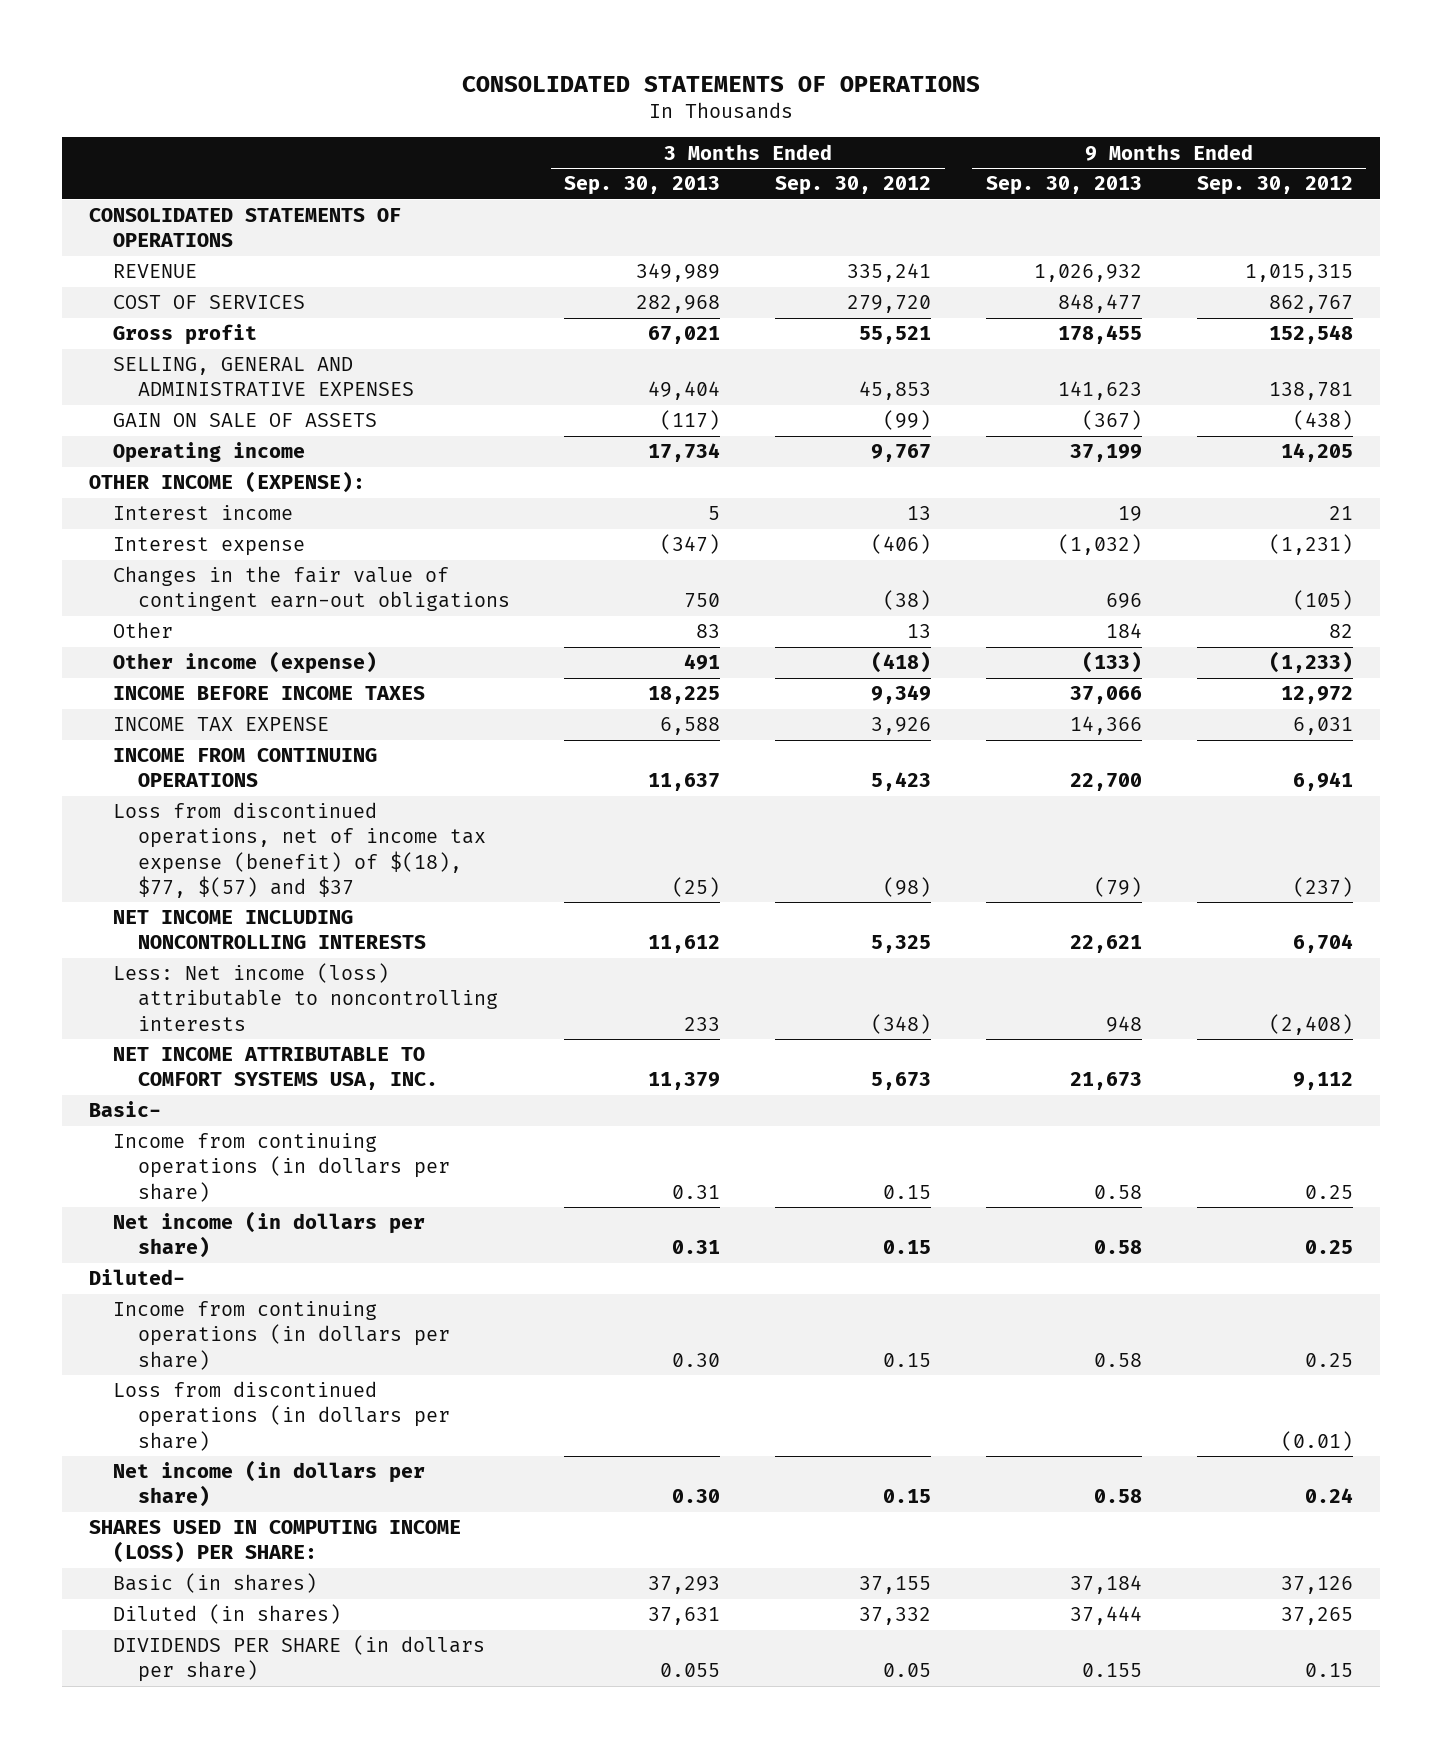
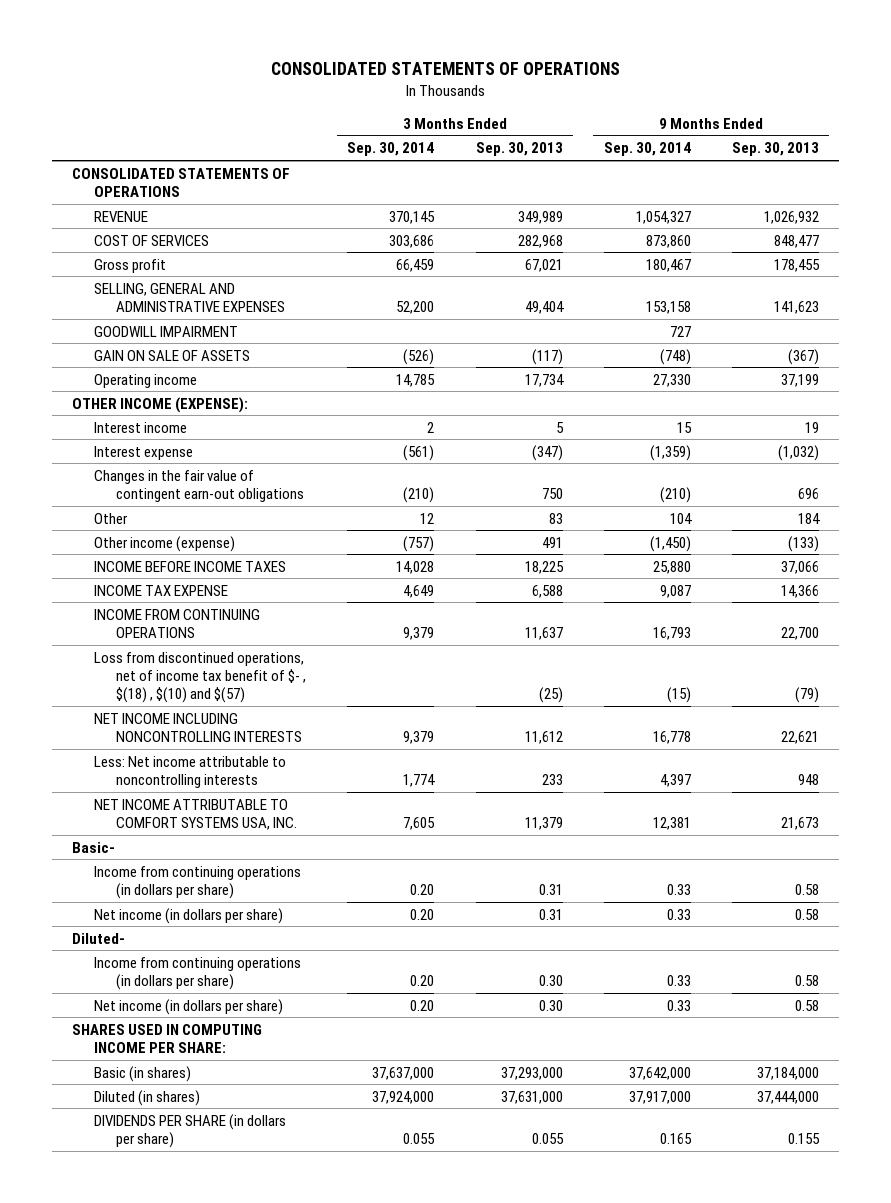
- | 3 Months Ended Sep. 30, 2013 | 3 Months Ended Sep. 30, 2012 | 9 Months Ended Sep. 30, 2013 | 9 Months Ended Sep. 30, 2012
+ | 3 Months Ended Sep. 30, 2014 | 3 Months Ended Sep. 30, 2013 | 9 Months Ended Sep. 30, 2014 | 9 Months Ended Sep. 30, 2013
+ GOODWILL IMPAIRMENT | | | 727 |
- Loss from discontinued operations, net of income tax expense (benefit) of $(18), $77, $(57) and $37 | (25) | (98) | (79) | (237)
+ Loss from discontinued operations, net of income tax benefit of $- , $(18) , $(10) and $(57) | | (25) | (15) | (79)
- Less: Net income (loss) attributable to noncontrolling interests | 233 | (348) | 948 | (2,408)
+ Less: Net income attributable to noncontrolling interests | 1,774 | 233 | 4,397 | 948
- Loss from discontinued operations (in dollars per share) | | | | (0.01)
- SHARES USED IN COMPUTING INCOME (LOSS) PER SHARE:
- Basic (in shares) | 37,293 | 37,155 | 37,184 | 37,126
- Diluted (in shares) | 37,631 | 37,332 | 37,444 | 37,265
+ SHARES USED IN COMPUTING INCOME PER SHARE:
+ Basic (in shares) | 37,637,000 | 37,293,000 | 37,642,000 | 37,184,000
+ Diluted (in shares) | 37,924,000 | 37,631,000 | 37,917,000 | 37,444,000

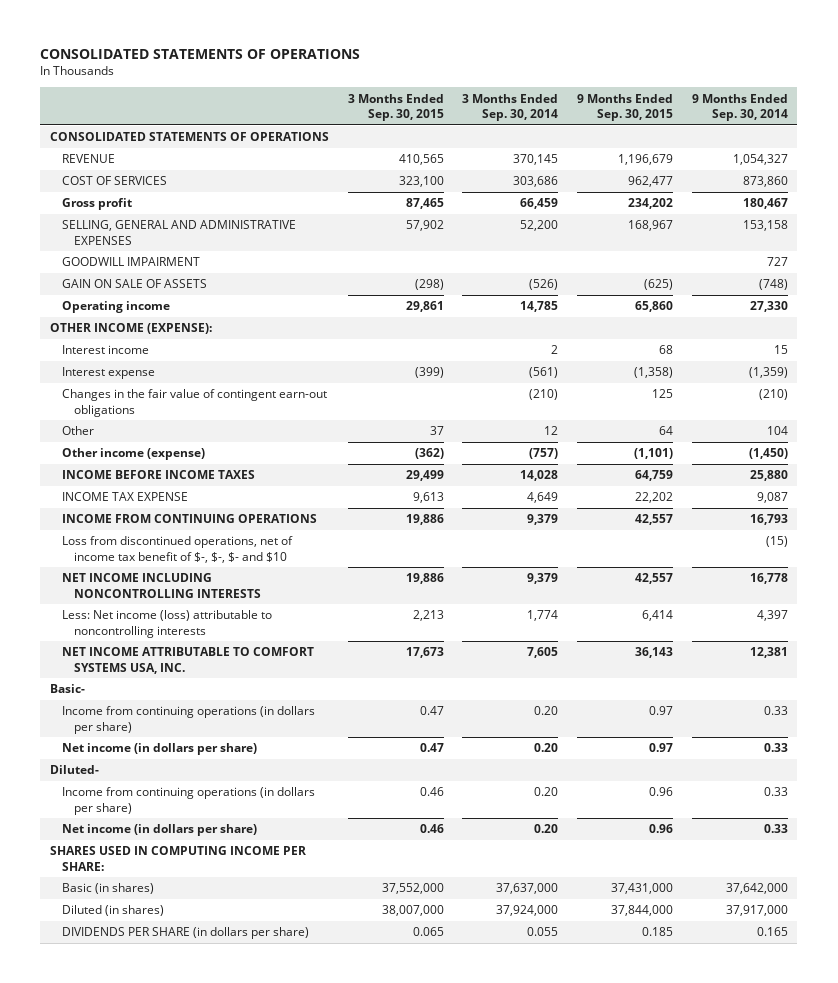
- | 3 Months Ended Sep. 30, 2014 | 3 Months Ended Sep. 30, 2013 | 9 Months Ended Sep. 30, 2014 | 9 Months Ended Sep. 30, 2013
+ | 3 Months Ended Sep. 30, 2015 | 3 Months Ended Sep. 30, 2014 | 9 Months Ended Sep. 30, 2015 | 9 Months Ended Sep. 30, 2014
- Loss from discontinued operations, net of income tax benefit of $- , $(18) , $(10) and $(57) | | (25) | (15) | (79)
+ Loss from discontinued operations, net of income tax benefit of $-, $-, $- and $10 | | | | (15)
- Less: Net income attributable to noncontrolling interests | 1,774 | 233 | 4,397 | 948
+ Less: Net income (loss) attributable to noncontrolling interests | 2,213 | 1,774 | 6,414 | 4,397

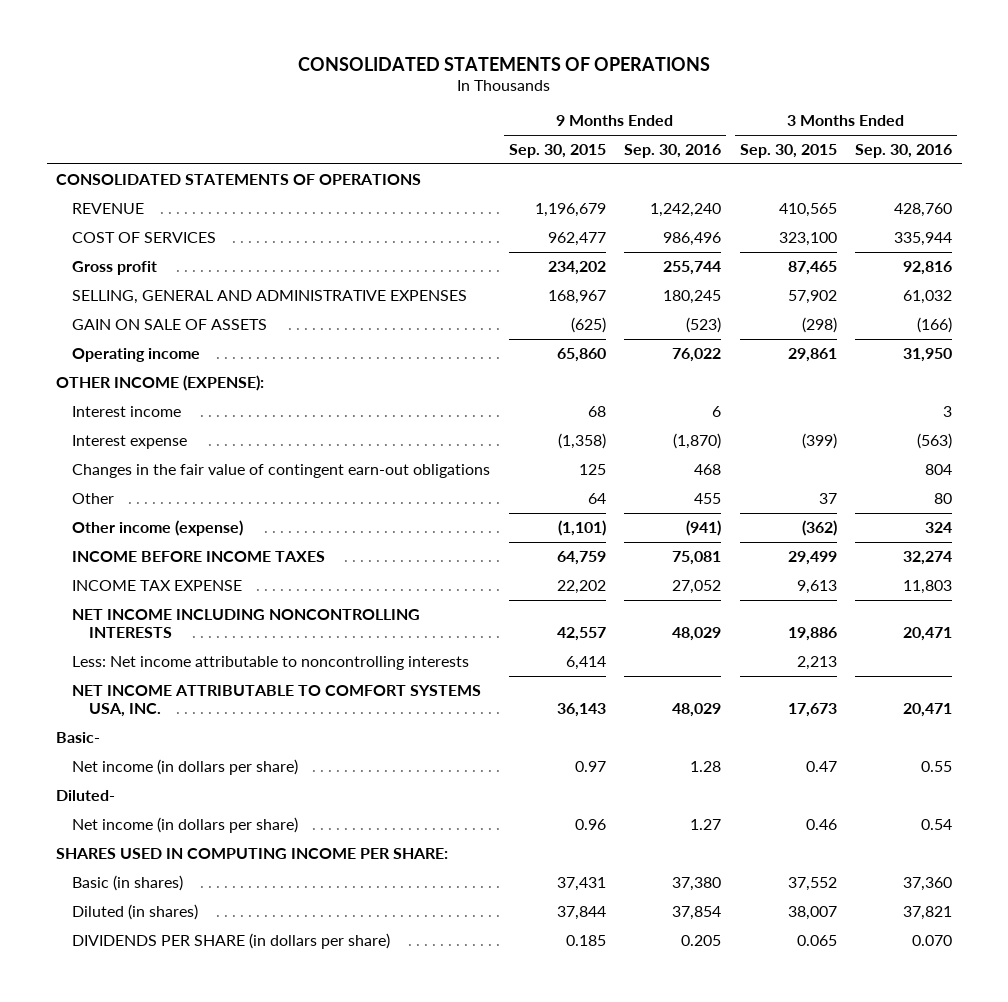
- | 3 Months Ended Sep. 30, 2015 | 3 Months Ended Sep. 30, 2014 | 9 Months Ended Sep. 30, 2015 | 9 Months Ended Sep. 30, 2014
+ | 9 Months Ended Sep. 30, 2015 | 9 Months Ended Sep. 30, 2016 | 3 Months Ended Sep. 30, 2015 | 3 Months Ended Sep. 30, 2016
- GOODWILL IMPAIRMENT | | | | 727
- INCOME FROM CONTINUING OPERATIONS | 19,886 | 9,379 | 42,557 | 16,793
- Loss from discontinued operations, net of income tax benefit of $-, $-, $- and $10 | | | | (15)
- Less: Net income (loss) attributable to noncontrolling interests | 2,213 | 1,774 | 6,414 | 4,397
+ Less: Net income attributable to noncontrolling interests | 6,414 | | 2,213 |
- Income from continuing operations (in dollars per share) | 0.47 | 0.20 | 0.97 | 0.33
- Income from continuing operations (in dollars per share) | 0.46 | 0.20 | 0.96 | 0.33
- Basic (in shares) | 37,552,000 | 37,637,000 | 37,431,000 | 37,642,000
- Diluted (in shares) | 38,007,000 | 37,924,000 | 37,844,000 | 37,917,000
+ Basic (in shares) | 37,431 | 37,380 | 37,552 | 37,360
+ Diluted (in shares) | 37,844 | 37,854 | 38,007 | 37,821

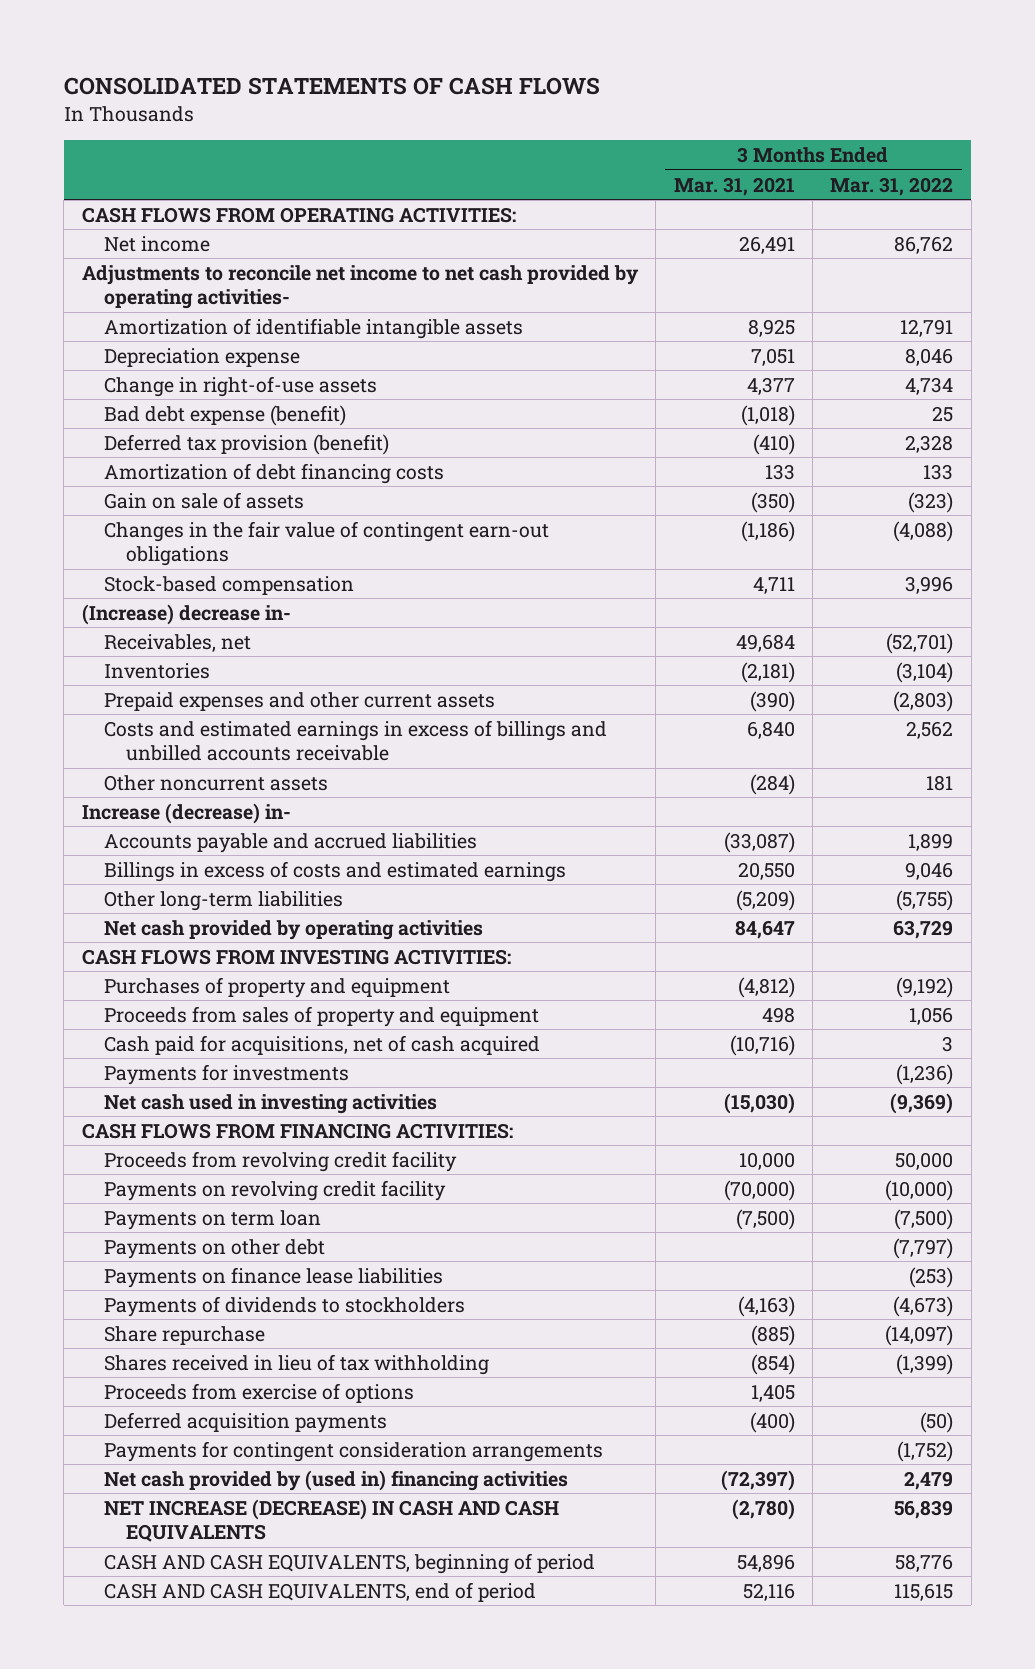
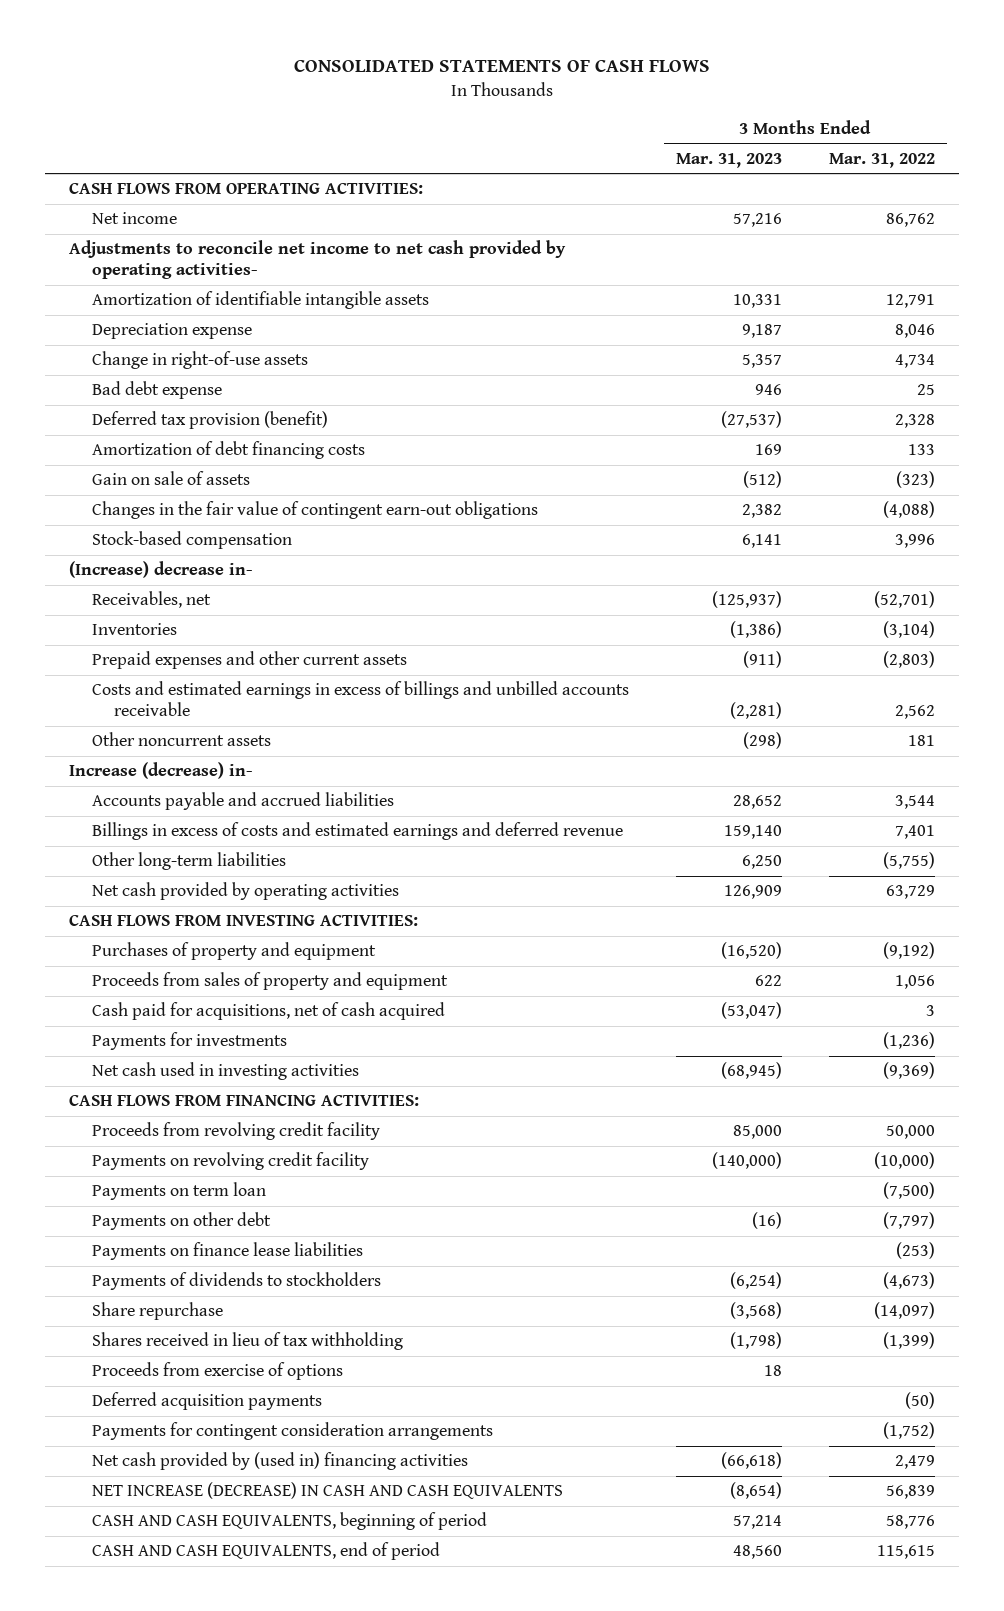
- | 3 Months Ended Mar. 31, 2021 | 3 Months Ended Mar. 31, 2022
+ | 3 Months Ended Mar. 31, 2023 | 3 Months Ended Mar. 31, 2022
- Bad debt expense (benefit) | (1,018) | 25
+ Bad debt expense | 946 | 25
- Accounts payable and accrued liabilities | (33,087) | 1,899
- Billings in excess of costs and estimated earnings | 20,550 | 9,046
+ Accounts payable and accrued liabilities | 28,652 | 3,544
+ Billings in excess of costs and estimated earnings and deferred revenue | 159,140 | 7,401

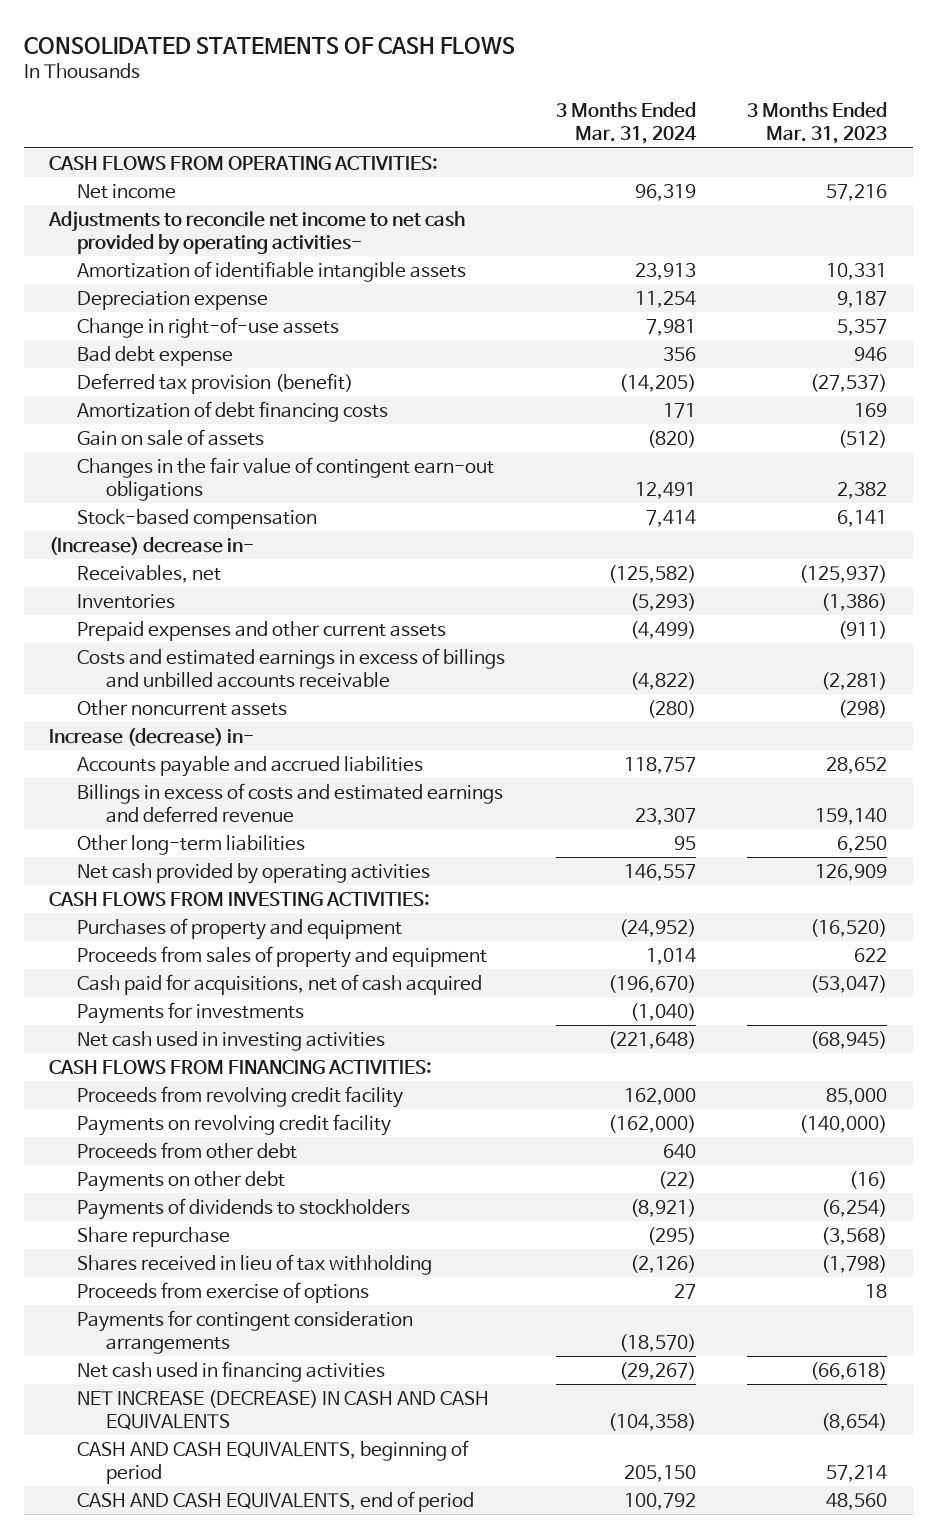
- | 3 Months Ended Mar. 31, 2023 | 3 Months Ended Mar. 31, 2022
+ | 3 Months Ended Mar. 31, 2024 | 3 Months Ended Mar. 31, 2023
- Payments on term loan | | (7,500)
+ Proceeds from other debt | 640 |
- Payments on finance lease liabilities | | (253)
- Deferred acquisition payments | | (50)
- Net cash provided by (used in) financing activities | (66,618) | 2,479
+ Net cash used in financing activities | (29,267) | (66,618)

